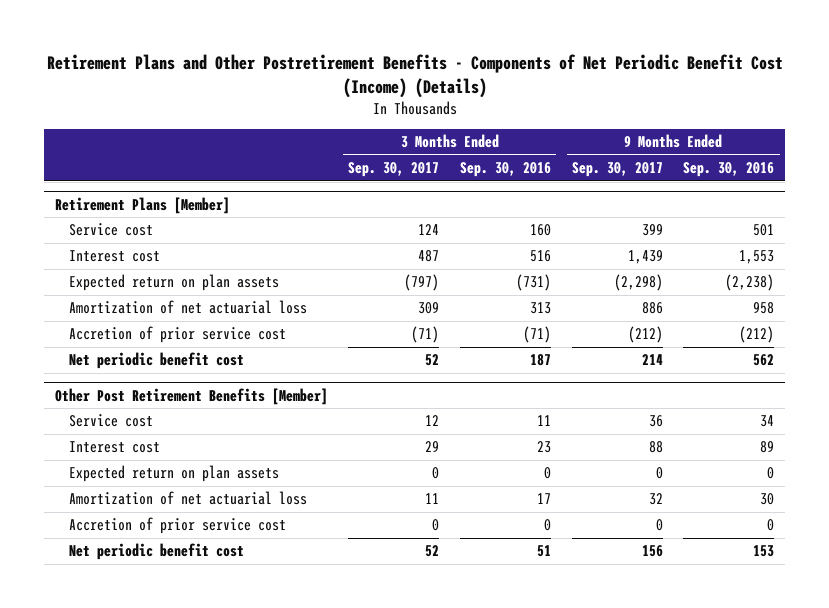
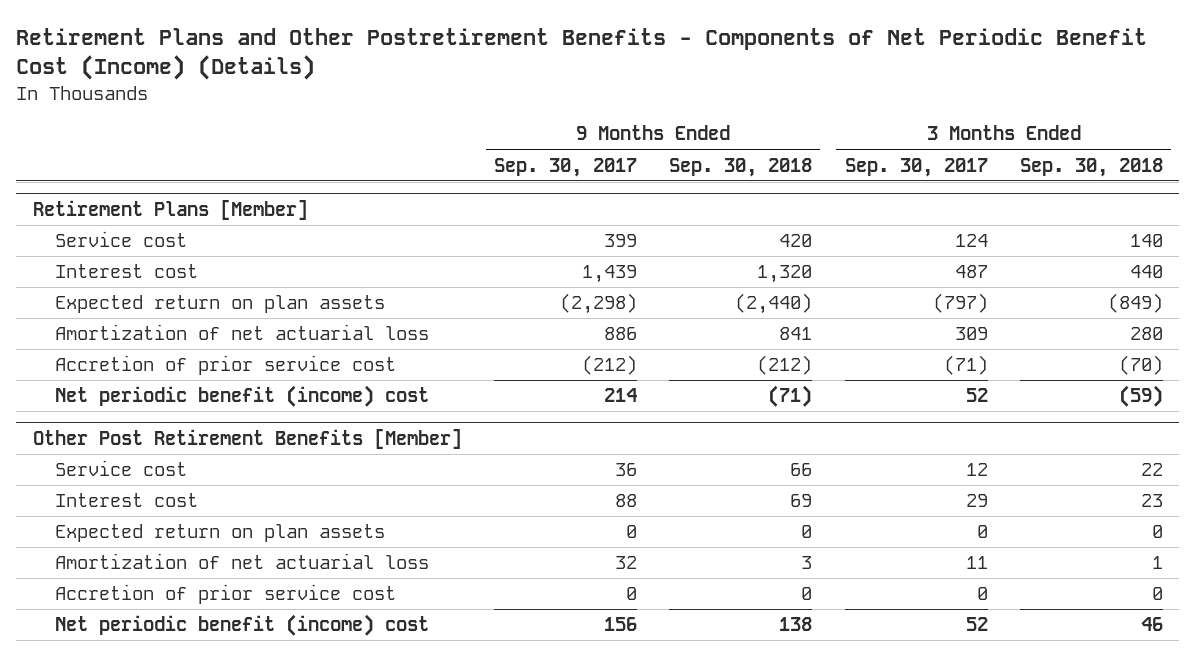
- | 3 Months Ended Sep. 30, 2017 | 3 Months Ended Sep. 30, 2016 | 9 Months Ended Sep. 30, 2017 | 9 Months Ended Sep. 30, 2016
+ | 9 Months Ended Sep. 30, 2017 | 9 Months Ended Sep. 30, 2018 | 3 Months Ended Sep. 30, 2017 | 3 Months Ended Sep. 30, 2018
@ Retirement Plans [Member]
- Net periodic benefit cost | 52 | 187 | 214 | 562
+ Net periodic benefit (income) cost | 214 | (71) | 52 | (59)
@ Other Post Retirement Benefits [Member]
- Net periodic benefit cost | 52 | 51 | 156 | 153
+ Net periodic benefit (income) cost | 156 | 138 | 52 | 46

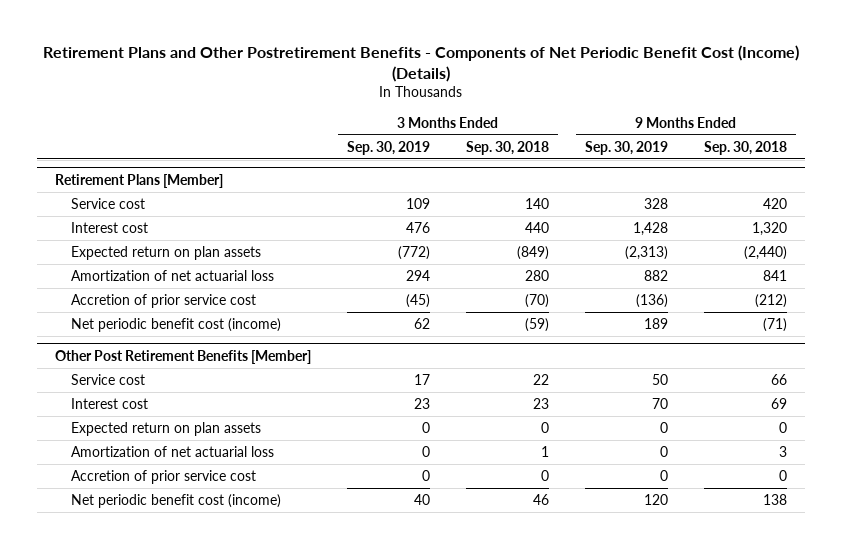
- | 9 Months Ended Sep. 30, 2017 | 9 Months Ended Sep. 30, 2018 | 3 Months Ended Sep. 30, 2017 | 3 Months Ended Sep. 30, 2018
+ | 3 Months Ended Sep. 30, 2019 | 3 Months Ended Sep. 30, 2018 | 9 Months Ended Sep. 30, 2019 | 9 Months Ended Sep. 30, 2018
@ Retirement Plans [Member]
- Net periodic benefit (income) cost | 214 | (71) | 52 | (59)
+ Net periodic benefit cost (income) | 62 | (59) | 189 | (71)
@ Other Post Retirement Benefits [Member]
- Net periodic benefit (income) cost | 156 | 138 | 52 | 46
+ Net periodic benefit cost (income) | 40 | 46 | 120 | 138

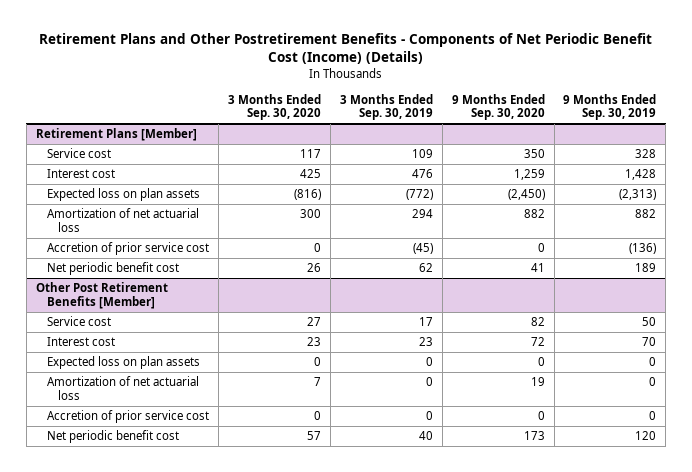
- | 3 Months Ended Sep. 30, 2019 | 3 Months Ended Sep. 30, 2018 | 9 Months Ended Sep. 30, 2019 | 9 Months Ended Sep. 30, 2018
+ | 3 Months Ended Sep. 30, 2020 | 3 Months Ended Sep. 30, 2019 | 9 Months Ended Sep. 30, 2020 | 9 Months Ended Sep. 30, 2019
@ Retirement Plans [Member]
- Expected return on plan assets | (772) | (849) | (2,313) | (2,440)
+ Expected loss on plan assets | (816) | (772) | (2,450) | (2,313)
- Net periodic benefit cost (income) | 62 | (59) | 189 | (71)
+ Net periodic benefit cost | 26 | 62 | 41 | 189
@ Other Post Retirement Benefits [Member]
- Expected return on plan assets | 0 | 0 | 0 | 0
+ Expected loss on plan assets | 0 | 0 | 0 | 0
- Net periodic benefit cost (income) | 40 | 46 | 120 | 138
+ Net periodic benefit cost | 57 | 40 | 173 | 120

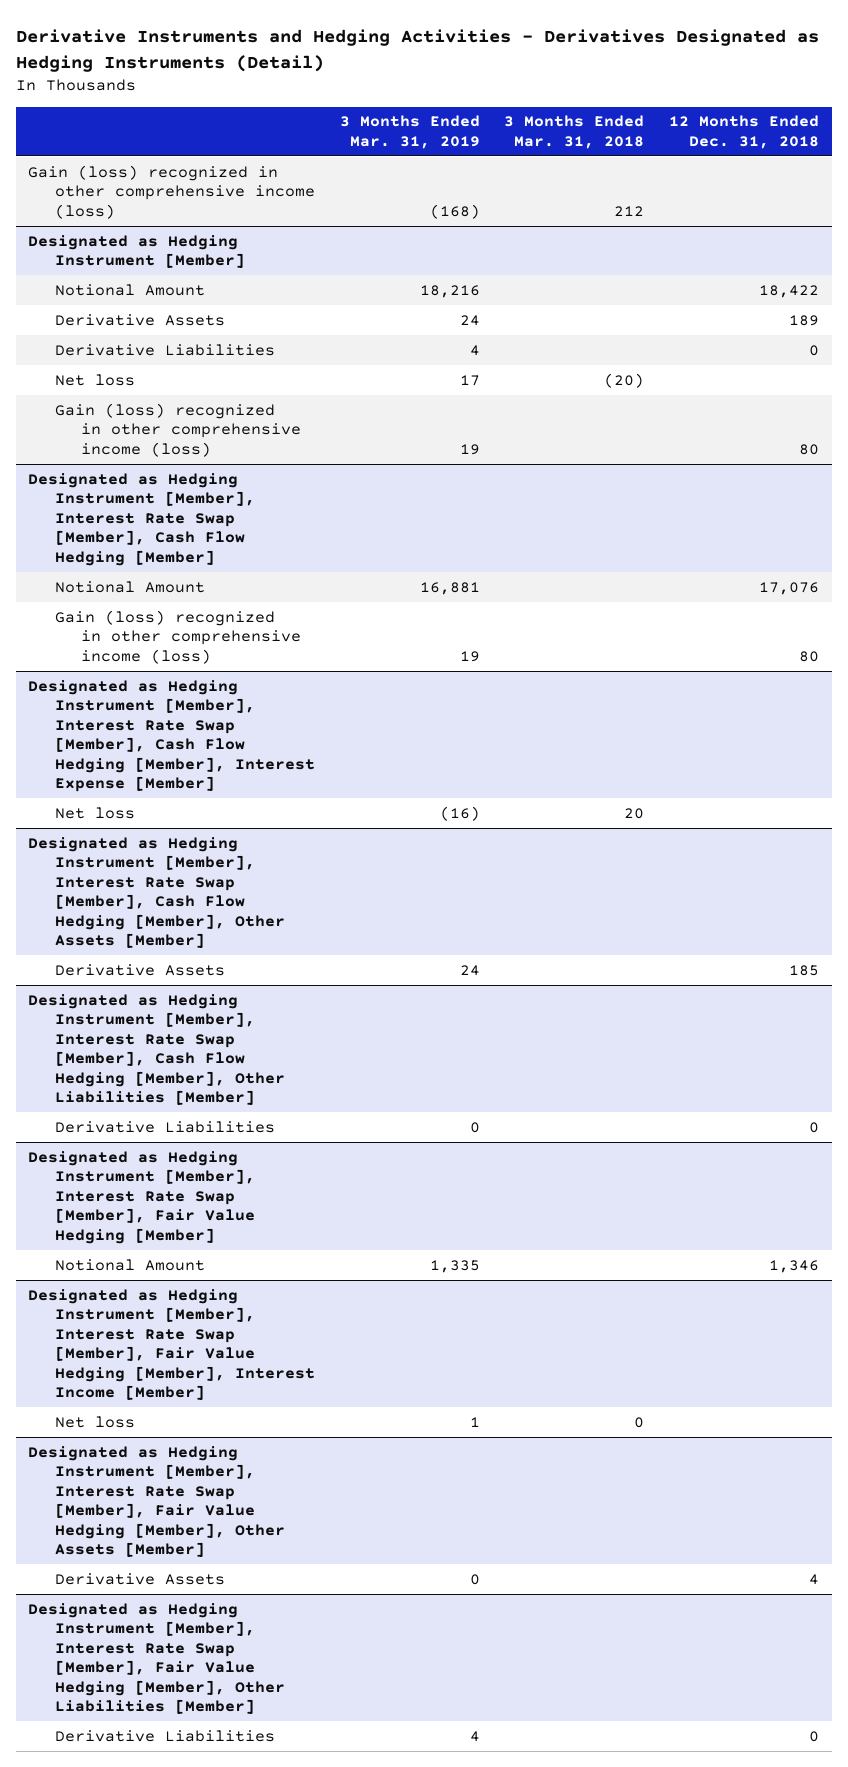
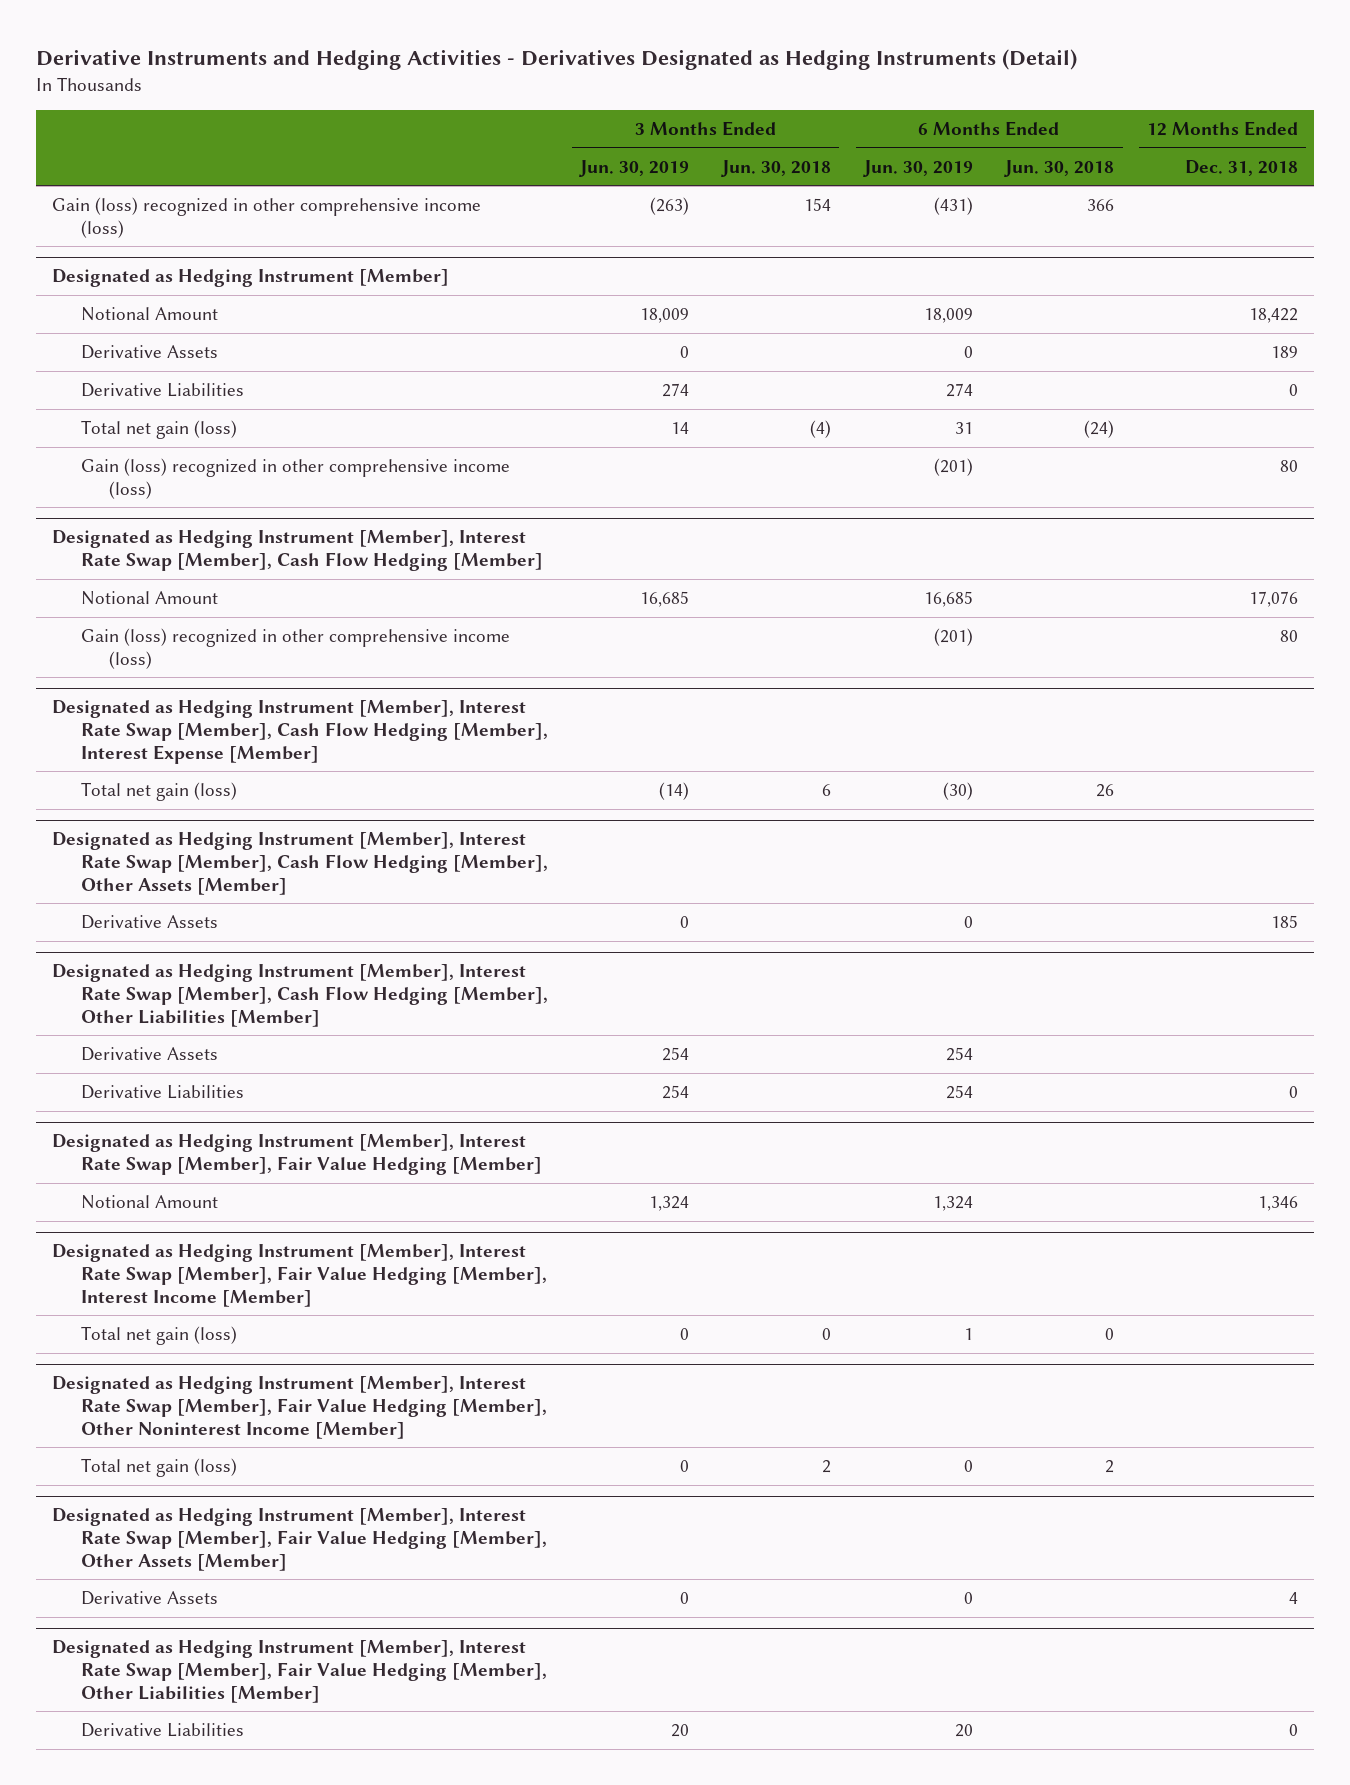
- | 3 Months Ended Mar. 31, 2019 | 3 Months Ended Mar. 31, 2018 | 12 Months Ended Dec. 31, 2018
+ | 3 Months Ended Jun. 30, 2019 | 3 Months Ended Jun. 30, 2018 | 6 Months Ended Jun. 30, 2019 | 6 Months Ended Jun. 30, 2018 | 12 Months Ended Dec. 31, 2018
@ Designated as Hedging Instrument [Member]
- Net loss | 17 | (20) |
+ Total net gain (loss) | 14 | (4) | 31 | (24) |
@ Designated as Hedging Instrument [Member], Interest Rate Swap [Member], Cash Flow Hedging [Member], Interest Expense [Member]
- Net loss | (16) | 20 |
+ Total net gain (loss) | (14) | 6 | (30) | 26 |
@ Designated as Hedging Instrument [Member], Interest Rate Swap [Member], Cash Flow Hedging [Member], Other Liabilities [Member]
+ Derivative Assets | 254 | | 254 | |
@ Designated as Hedging Instrument [Member], Interest Rate Swap [Member], Fair Value Hedging [Member], Interest Income [Member]
- Net loss | 1 | 0 |
+ Total net gain (loss) | 0 | 0 | 1 | 0 |
+ Designated as Hedging Instrument [Member], Interest Rate Swap [Member], Fair Value Hedging [Member], Other Noninterest Income [Member]
+ Total net gain (loss) | 0 | 2 | 0 | 2 |

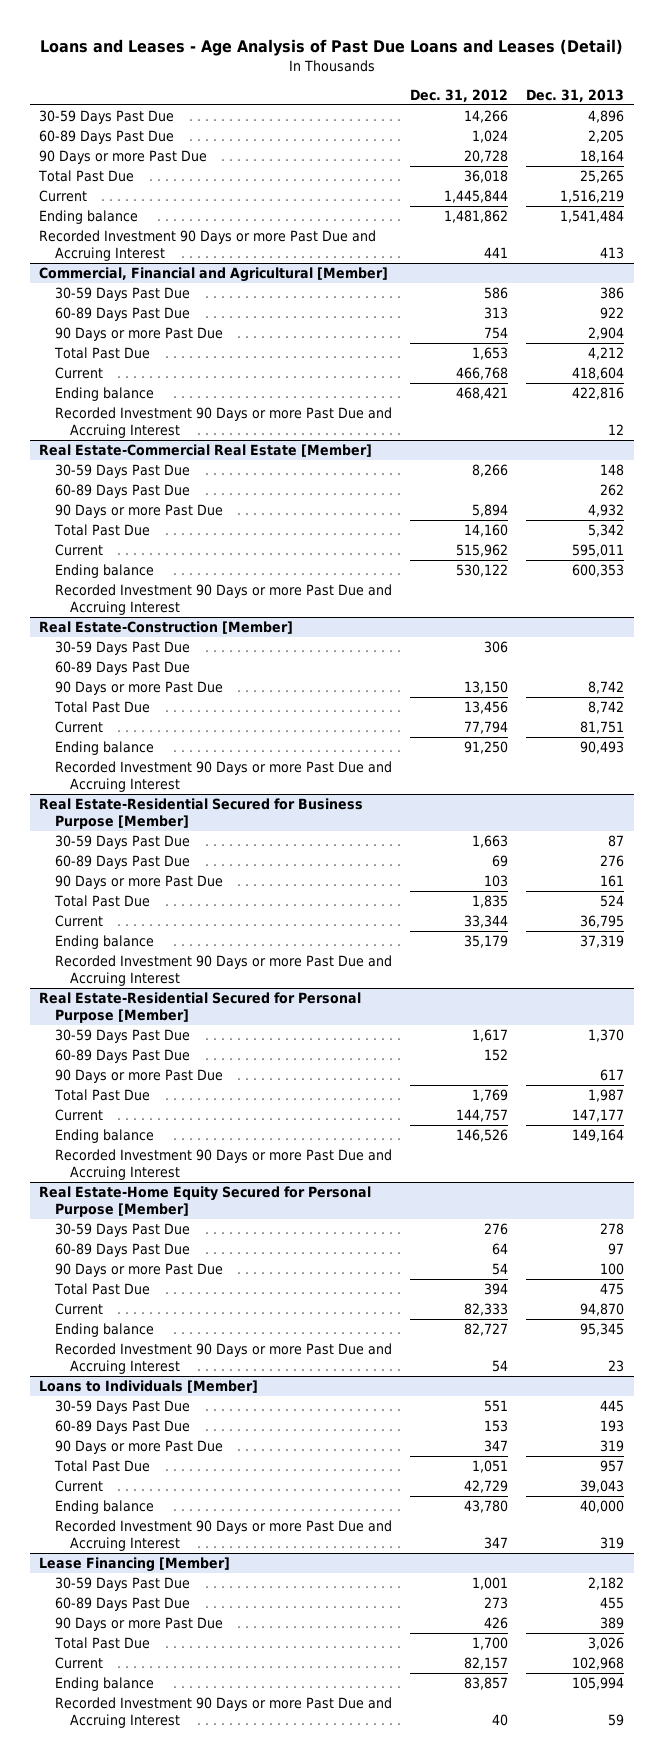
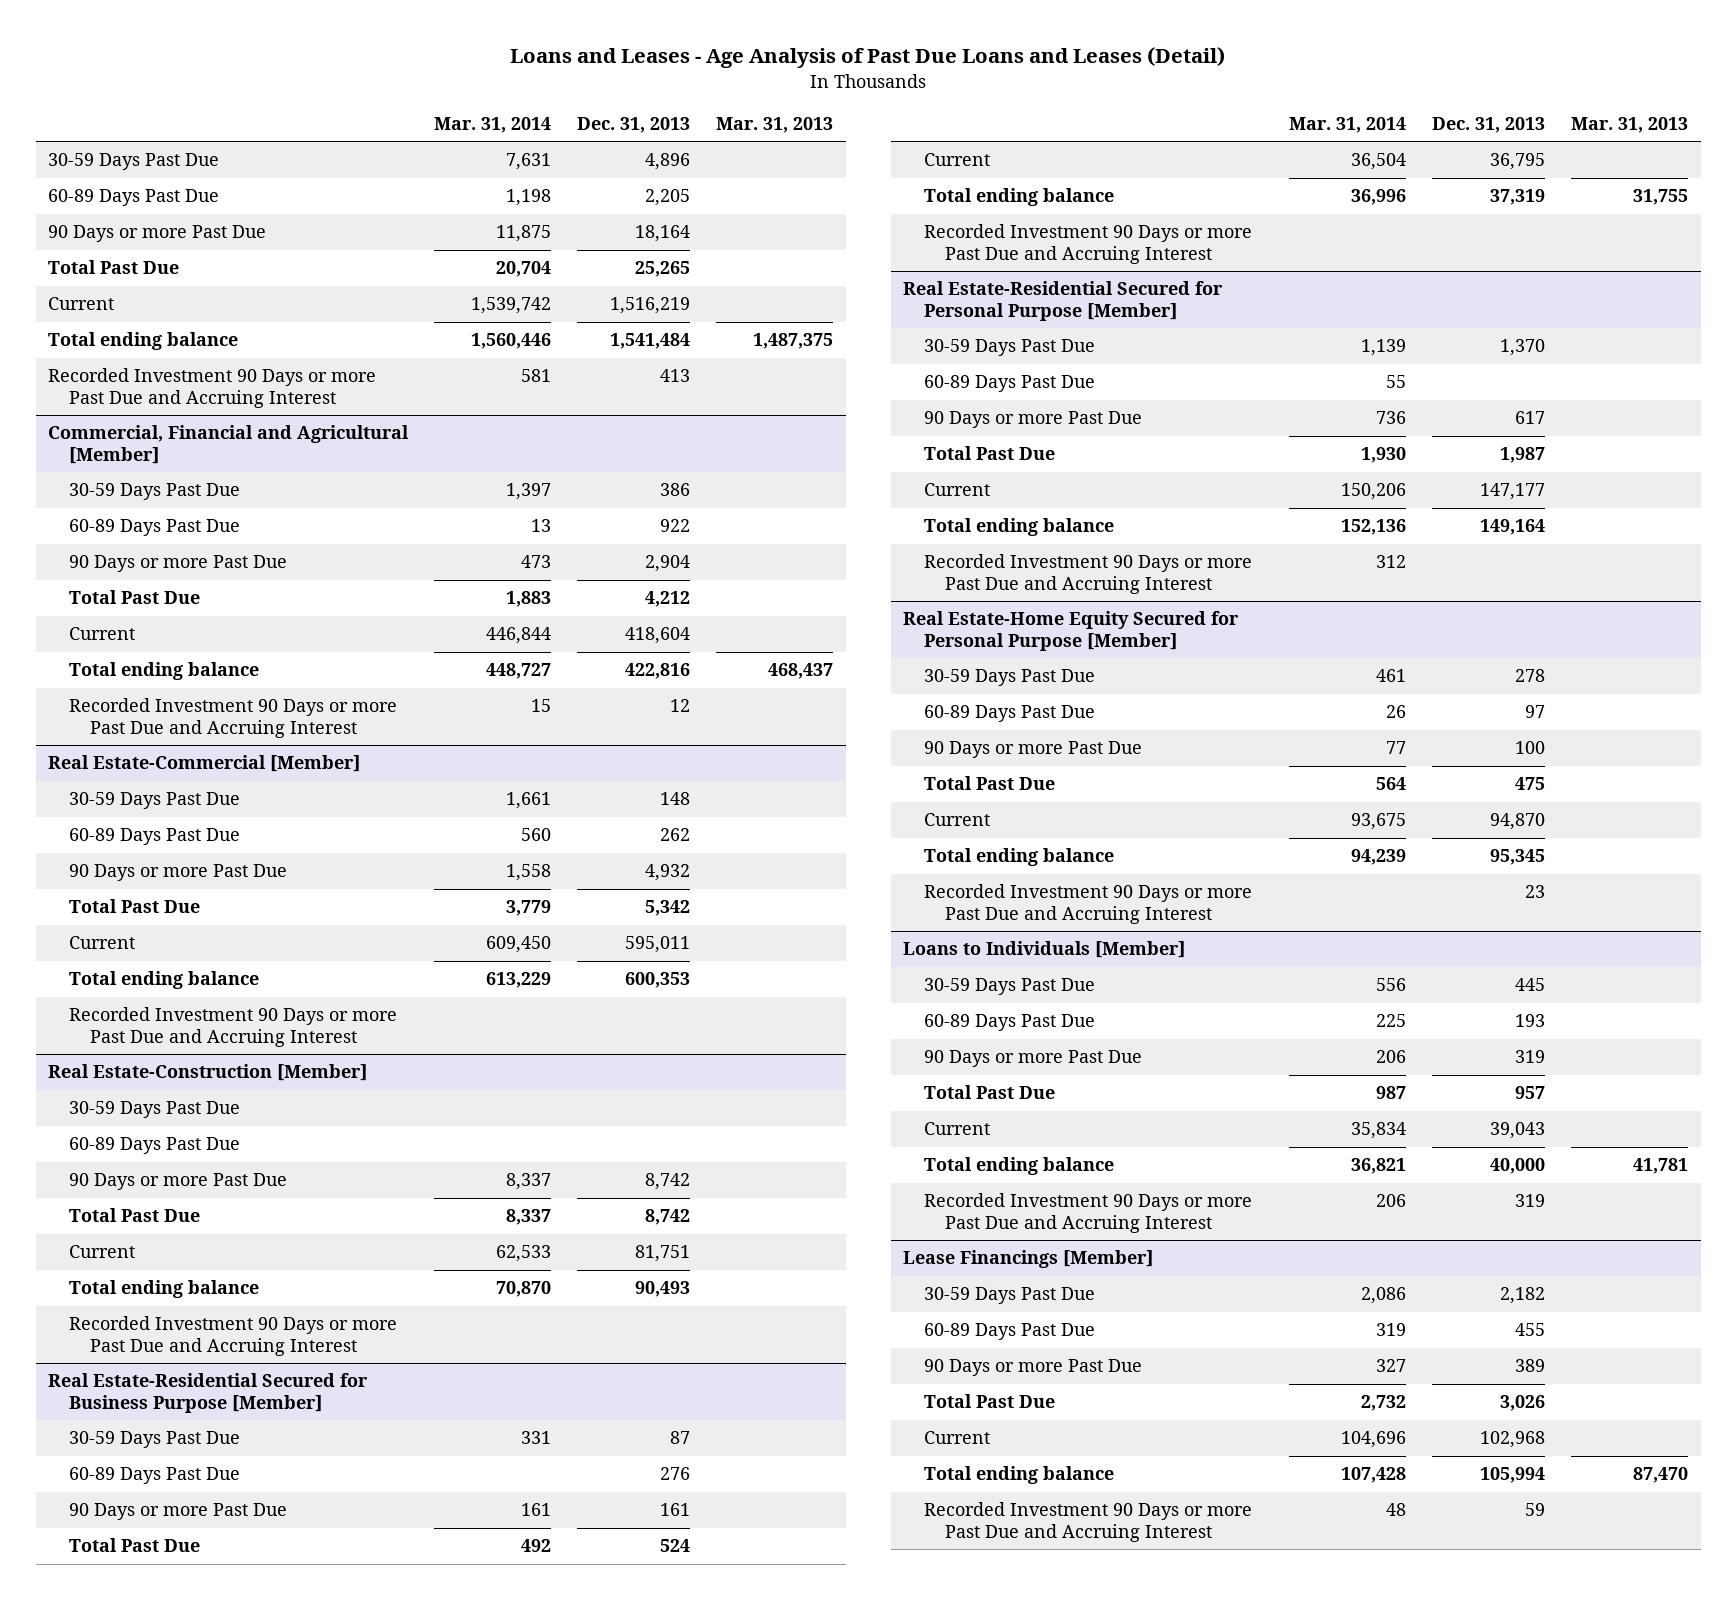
- | Dec. 31, 2012 | Dec. 31, 2013
+ | Mar. 31, 2014 | Dec. 31, 2013 | Mar. 31, 2013
- Ending balance | 1,481,862 | 1,541,484
+ Total ending balance | 1,560,446 | 1,541,484 | 1,487,375
@ Commercial, Financial and Agricultural [Member]
- Ending balance | 468,421 | 422,816
+ Total ending balance | 448,727 | 422,816 | 468,437
- Real Estate-Commercial Real Estate [Member]
+ Real Estate-Commercial [Member]
- Ending balance | 530,122 | 600,353
+ Total ending balance | 613,229 | 600,353 |
@ Real Estate-Construction [Member]
- Ending balance | 91,250 | 90,493
+ Total ending balance | 70,870 | 90,493 |
@ Real Estate-Residential Secured for Business Purpose [Member]
- Ending balance | 35,179 | 37,319
+ Total ending balance | 36,996 | 37,319 | 31,755
@ Real Estate-Residential Secured for Personal Purpose [Member]
- Ending balance | 146,526 | 149,164
+ Total ending balance | 152,136 | 149,164 |
@ Real Estate-Home Equity Secured for Personal Purpose [Member]
- Ending balance | 82,727 | 95,345
+ Total ending balance | 94,239 | 95,345 |
@ Loans to Individuals [Member]
- Ending balance | 43,780 | 40,000
+ Total ending balance | 36,821 | 40,000 | 41,781
- Lease Financing [Member]
+ Lease Financings [Member]
- Ending balance | 83,857 | 105,994
+ Total ending balance | 107,428 | 105,994 | 87,470

